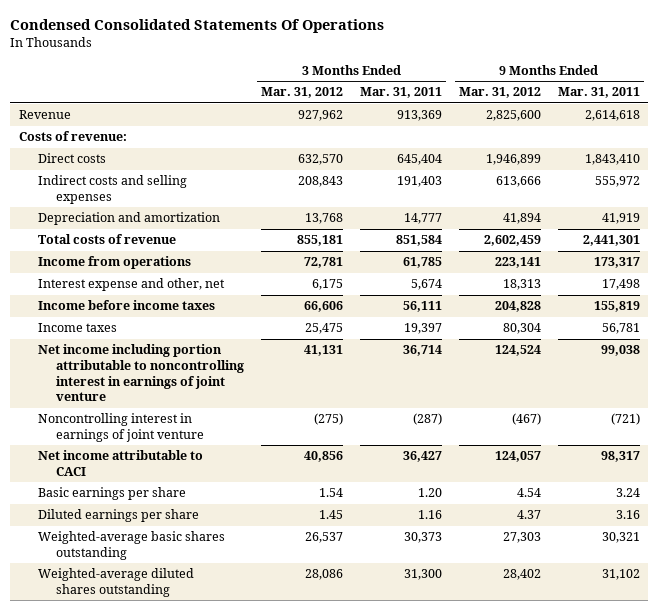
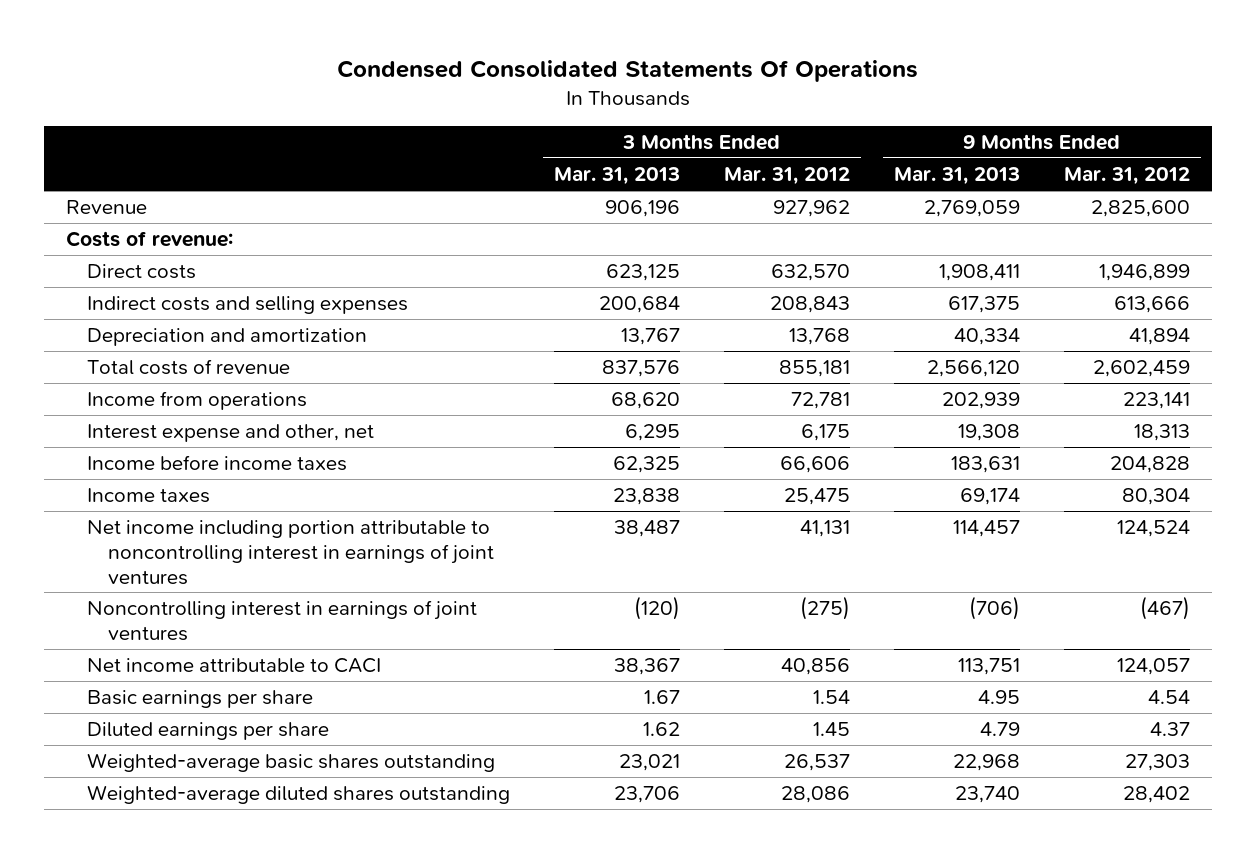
- | 3 Months Ended Mar. 31, 2012 | 3 Months Ended Mar. 31, 2011 | 9 Months Ended Mar. 31, 2012 | 9 Months Ended Mar. 31, 2011
+ | 3 Months Ended Mar. 31, 2013 | 3 Months Ended Mar. 31, 2012 | 9 Months Ended Mar. 31, 2013 | 9 Months Ended Mar. 31, 2012
- Net income including portion attributable to noncontrolling interest in earnings of joint venture | 41,131 | 36,714 | 124,524 | 99,038
- Noncontrolling interest in earnings of joint venture | (275) | (287) | (467) | (721)
+ Net income including portion attributable to noncontrolling interest in earnings of joint ventures | 38,487 | 41,131 | 114,457 | 124,524
+ Noncontrolling interest in earnings of joint ventures | (120) | (275) | (706) | (467)

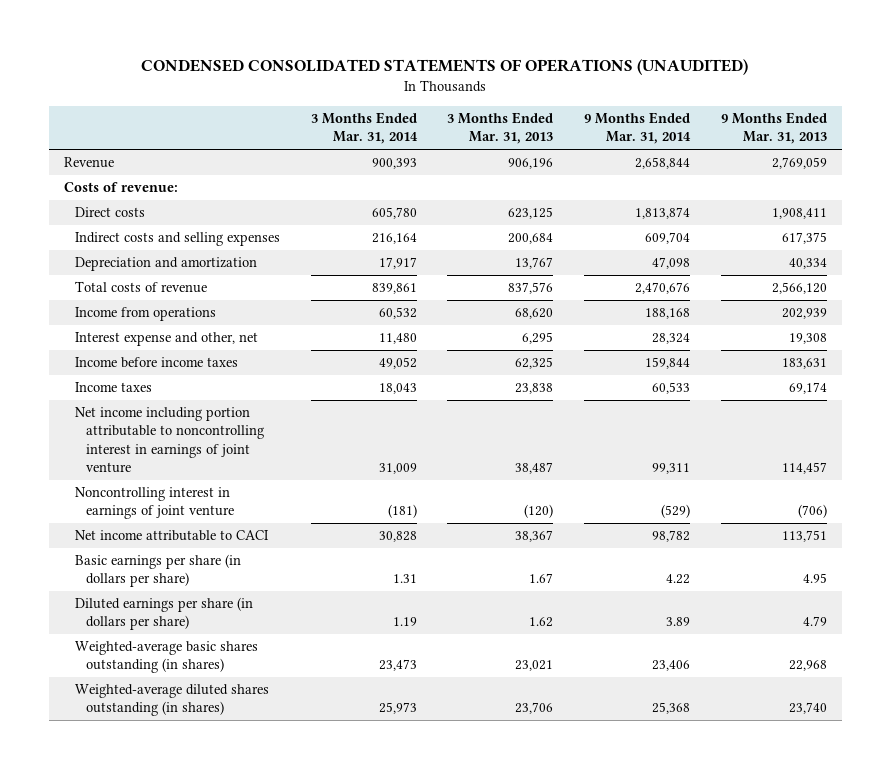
- Condensed Consolidated Statements Of Operations
+ CONDENSED CONSOLIDATED STATEMENTS OF OPERATIONS (UNAUDITED)
- | 3 Months Ended Mar. 31, 2013 | 3 Months Ended Mar. 31, 2012 | 9 Months Ended Mar. 31, 2013 | 9 Months Ended Mar. 31, 2012
+ | 3 Months Ended Mar. 31, 2014 | 3 Months Ended Mar. 31, 2013 | 9 Months Ended Mar. 31, 2014 | 9 Months Ended Mar. 31, 2013
- Net income including portion attributable to noncontrolling interest in earnings of joint ventures | 38,487 | 41,131 | 114,457 | 124,524
- Noncontrolling interest in earnings of joint ventures | (120) | (275) | (706) | (467)
+ Net income including portion attributable to noncontrolling interest in earnings of joint venture | 31,009 | 38,487 | 99,311 | 114,457
+ Noncontrolling interest in earnings of joint venture | (181) | (120) | (529) | (706)
- Basic earnings per share | 1.67 | 1.54 | 4.95 | 4.54
- Diluted earnings per share | 1.62 | 1.45 | 4.79 | 4.37
- Weighted-average basic shares outstanding | 23,021 | 26,537 | 22,968 | 27,303
- Weighted-average diluted shares outstanding | 23,706 | 28,086 | 23,740 | 28,402
+ Basic earnings per share (in dollars per share) | 1.31 | 1.67 | 4.22 | 4.95
+ Diluted earnings per share (in dollars per share) | 1.19 | 1.62 | 3.89 | 4.79
+ Weighted-average basic shares outstanding (in shares) | 23,473 | 23,021 | 23,406 | 22,968
+ Weighted-average diluted shares outstanding (in shares) | 25,973 | 23,706 | 25,368 | 23,740

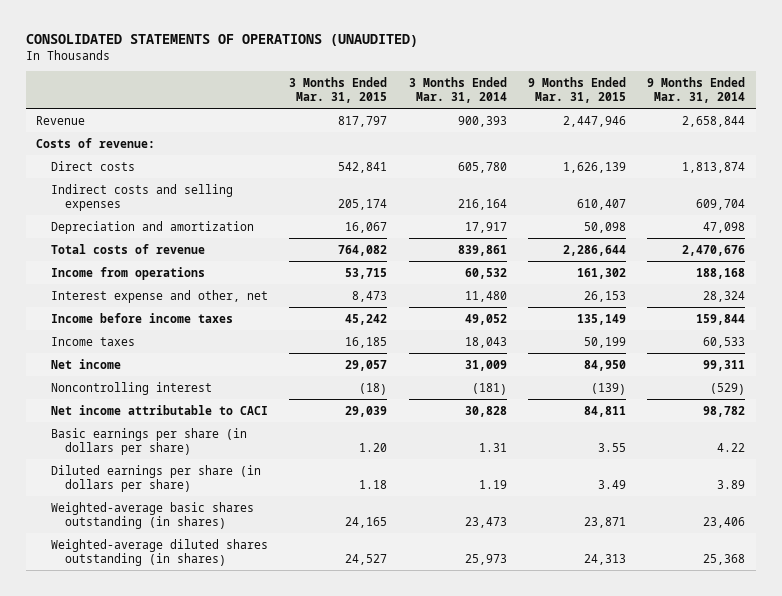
- CONDENSED CONSOLIDATED STATEMENTS OF OPERATIONS (UNAUDITED)
+ CONSOLIDATED STATEMENTS OF OPERATIONS (UNAUDITED)
- | 3 Months Ended Mar. 31, 2014 | 3 Months Ended Mar. 31, 2013 | 9 Months Ended Mar. 31, 2014 | 9 Months Ended Mar. 31, 2013
+ | 3 Months Ended Mar. 31, 2015 | 3 Months Ended Mar. 31, 2014 | 9 Months Ended Mar. 31, 2015 | 9 Months Ended Mar. 31, 2014
- Net income including portion attributable to noncontrolling interest in earnings of joint venture | 31,009 | 38,487 | 99,311 | 114,457
- Noncontrolling interest in earnings of joint venture | (181) | (120) | (529) | (706)
+ Net income | 29,057 | 31,009 | 84,950 | 99,311
+ Noncontrolling interest | (18) | (181) | (139) | (529)

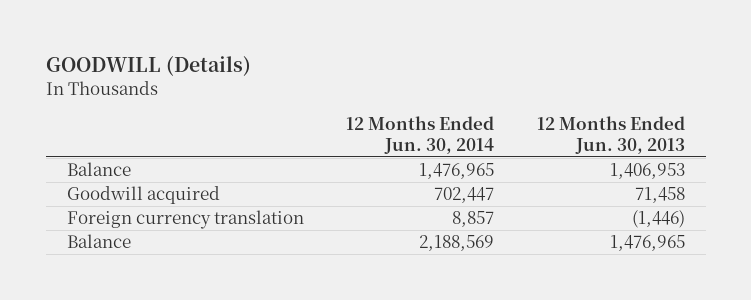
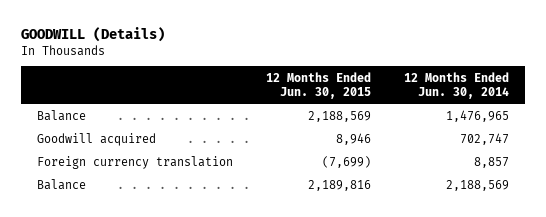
- | 12 Months Ended Jun. 30, 2014 | 12 Months Ended Jun. 30, 2013
+ | 12 Months Ended Jun. 30, 2015 | 12 Months Ended Jun. 30, 2014
- Goodwill acquired | 702,447 | 71,458
+ Goodwill acquired | 8,946 | 702,747

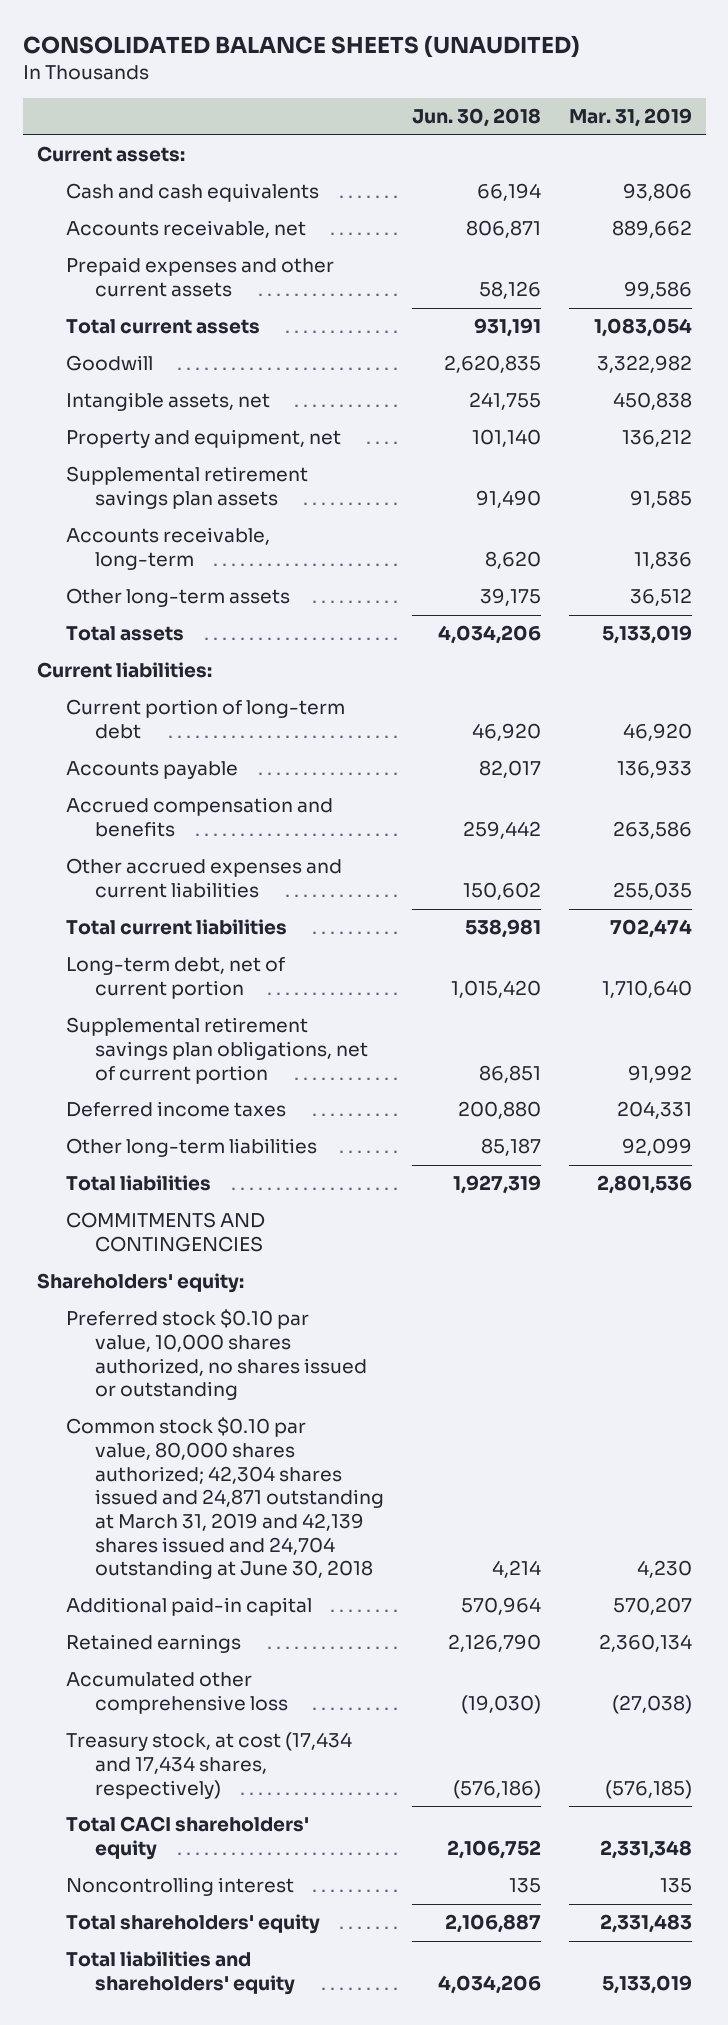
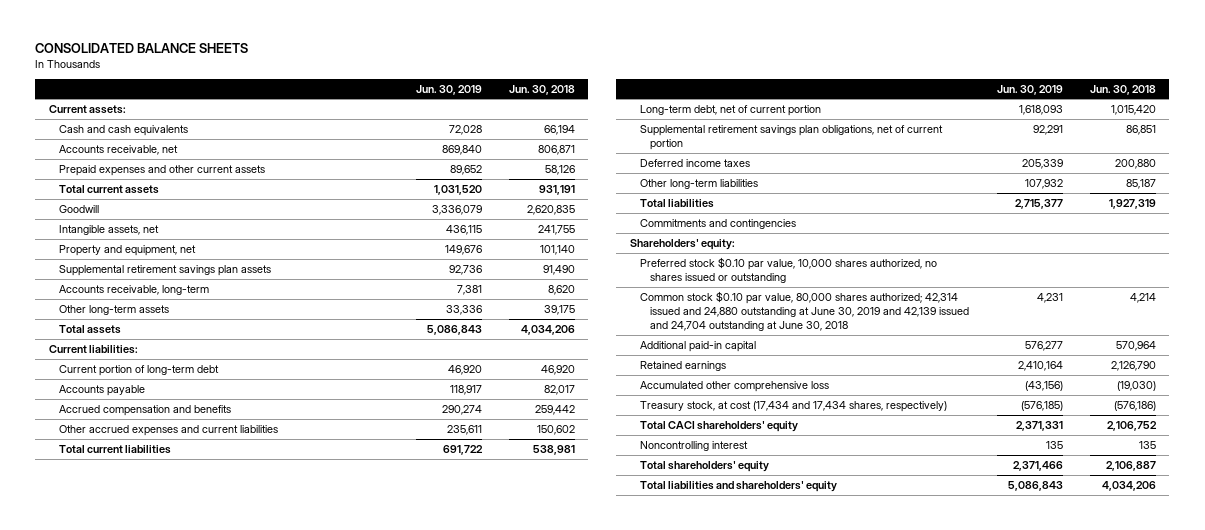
- CONSOLIDATED BALANCE SHEETS (UNAUDITED)
+ CONSOLIDATED BALANCE SHEETS
- | Jun. 30, 2018 | Mar. 31, 2019
+ | Jun. 30, 2019 | Jun. 30, 2018
- COMMITMENTS AND CONTINGENCIES
+ Commitments and contingencies
- Common stock $0.10 par value, 80,000 shares authorized; 42,304 shares issued and 24,871 outstanding at March 31, 2019 and 42,139 shares issued and 24,704 outstanding at June 30, 2018 | 4,214 | 4,230
+ Common stock $0.10 par value, 80,000 shares authorized; 42,314 issued and 24,880 outstanding at June 30, 2019 and 42,139 issued and 24,704 outstanding at June 30, 2018 | 4,231 | 4,214

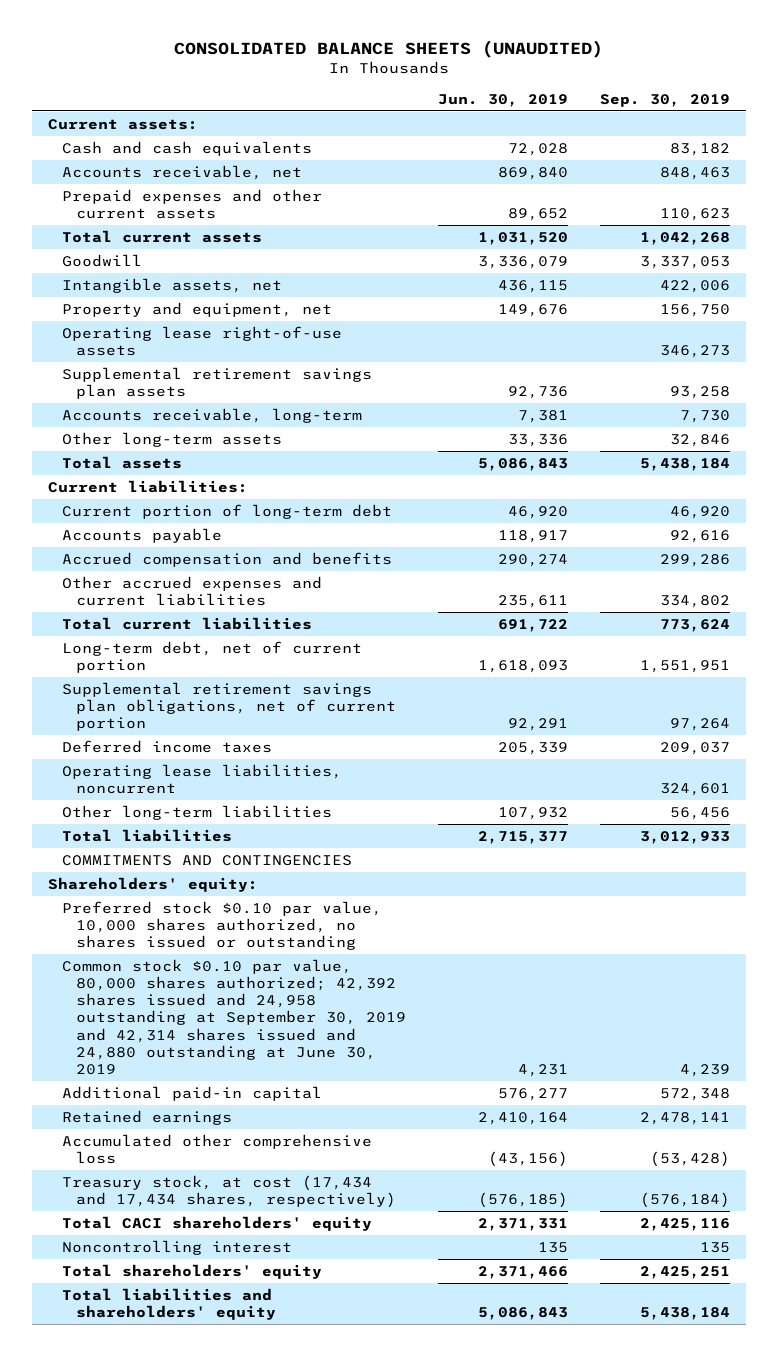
- CONSOLIDATED BALANCE SHEETS
+ CONSOLIDATED BALANCE SHEETS (UNAUDITED)
- | Jun. 30, 2019 | Jun. 30, 2018
+ | Jun. 30, 2019 | Sep. 30, 2019
+ Operating lease right-of-use assets | | 346,273
+ Operating lease liabilities, noncurrent | | 324,601
- Commitments and contingencies
+ COMMITMENTS AND CONTINGENCIES
- Common stock $0.10 par value, 80,000 shares authorized; 42,314 issued and 24,880 outstanding at June 30, 2019 and 42,139 issued and 24,704 outstanding at June 30, 2018 | 4,231 | 4,214
+ Common stock $0.10 par value, 80,000 shares authorized; 42,392 shares issued and 24,958 outstanding at September 30, 2019 and 42,314 shares issued and 24,880 outstanding at June 30, 2019 | 4,231 | 4,239

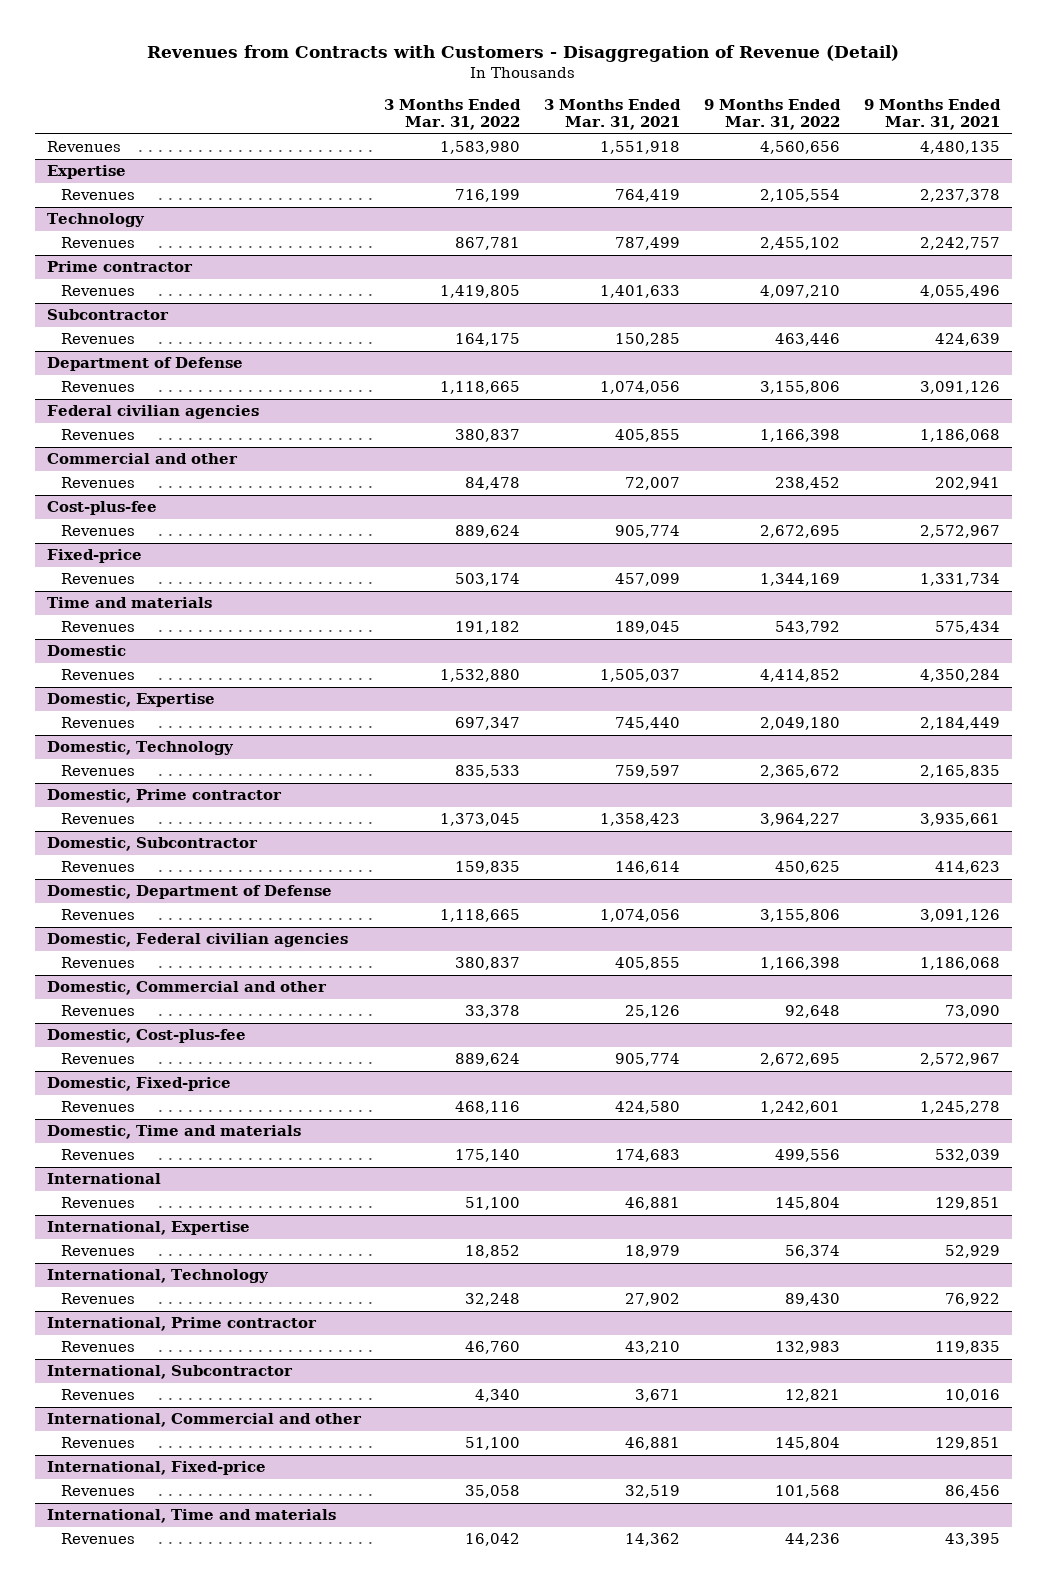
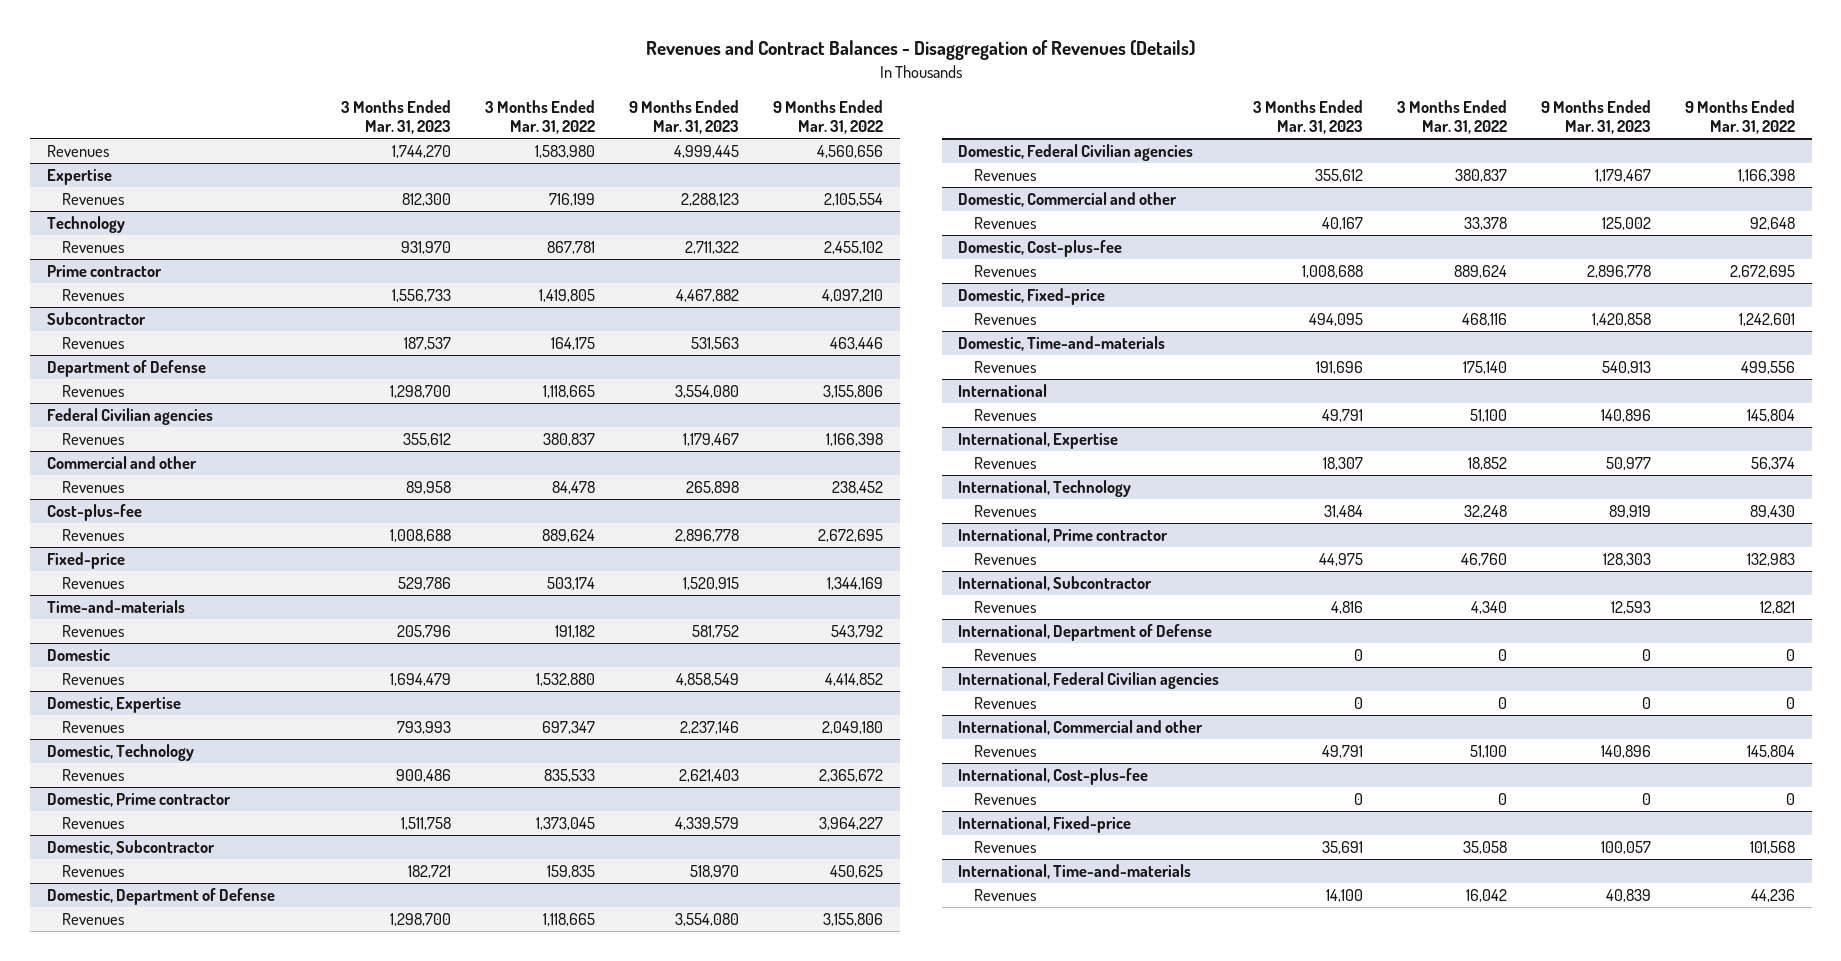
- Revenues from Contracts with Customers - Disaggregation of Revenue (Detail)
+ Revenues and Contract Balances - Disaggregation of Revenues (Details)
- | 3 Months Ended Mar. 31, 2022 | 3 Months Ended Mar. 31, 2021 | 9 Months Ended Mar. 31, 2022 | 9 Months Ended Mar. 31, 2021
+ | 3 Months Ended Mar. 31, 2023 | 3 Months Ended Mar. 31, 2022 | 9 Months Ended Mar. 31, 2023 | 9 Months Ended Mar. 31, 2022
- Federal civilian agencies
+ Federal Civilian agencies
- Time and materials
+ Time-and-materials
- Domestic, Federal civilian agencies
+ Domestic, Federal Civilian agencies
- Domestic, Time and materials
+ Domestic, Time-and-materials
+ International, Department of Defense
+ Revenues | 0 | 0 | 0 | 0
+ International, Federal Civilian agencies
+ Revenues | 0 | 0 | 0 | 0
+ International, Cost-plus-fee
+ Revenues | 0 | 0 | 0 | 0
- International, Time and materials
+ International, Time-and-materials

